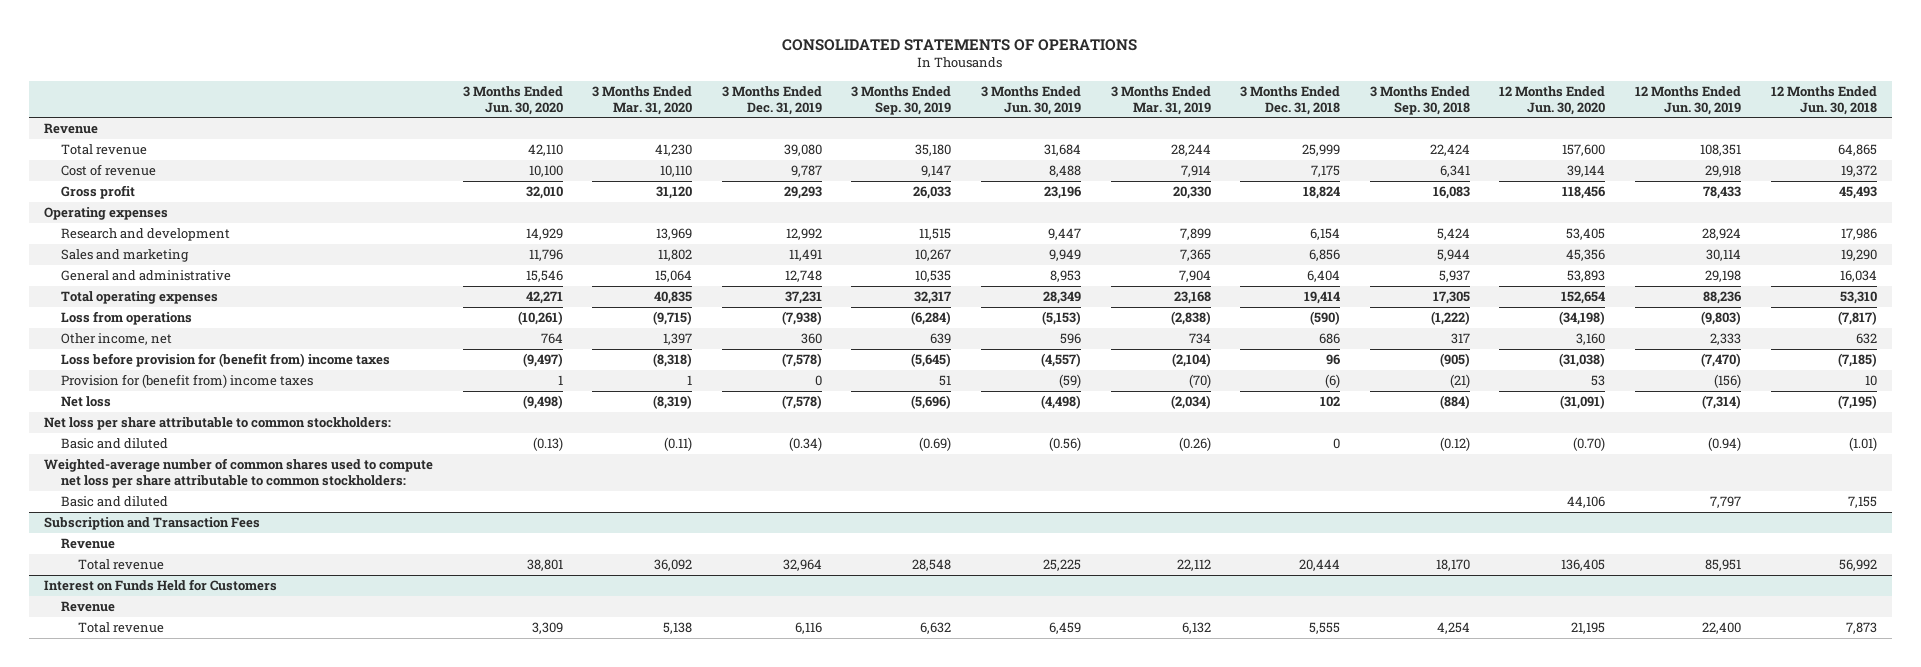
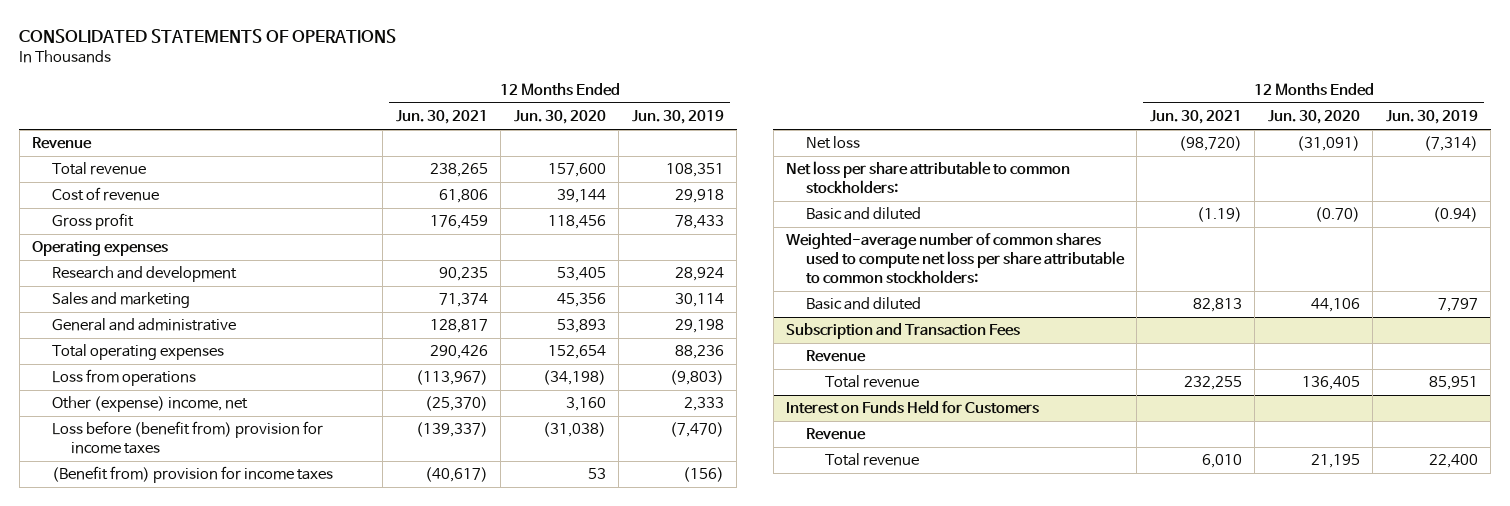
- | 3 Months Ended Jun. 30, 2020 | 3 Months Ended Mar. 31, 2020 | 3 Months Ended Dec. 31, 2019 | 3 Months Ended Sep. 30, 2019 | 3 Months Ended Jun. 30, 2019 | 3 Months Ended Mar. 31, 2019 | 3 Months Ended Dec. 31, 2018 | 3 Months Ended Sep. 30, 2018 | 12 Months Ended Jun. 30, 2020 | 12 Months Ended Jun. 30, 2019 | 12 Months Ended Jun. 30, 2018
+ | 12 Months Ended Jun. 30, 2021 | 12 Months Ended Jun. 30, 2020 | 12 Months Ended Jun. 30, 2019
- Other income, net | 764 | 1,397 | 360 | 639 | 596 | 734 | 686 | 317 | 3,160 | 2,333 | 632
- Loss before provision for (benefit from) income taxes | (9,497) | (8,318) | (7,578) | (5,645) | (4,557) | (2,104) | 96 | (905) | (31,038) | (7,470) | (7,185)
- Provision for (benefit from) income taxes | 1 | 1 | 0 | 51 | (59) | (70) | (6) | (21) | 53 | (156) | 10
+ Other (expense) income, net | (25,370) | 3,160 | 2,333
+ Loss before (benefit from) provision for income taxes | (139,337) | (31,038) | (7,470)
+ (Benefit from) provision for income taxes | (40,617) | 53 | (156)

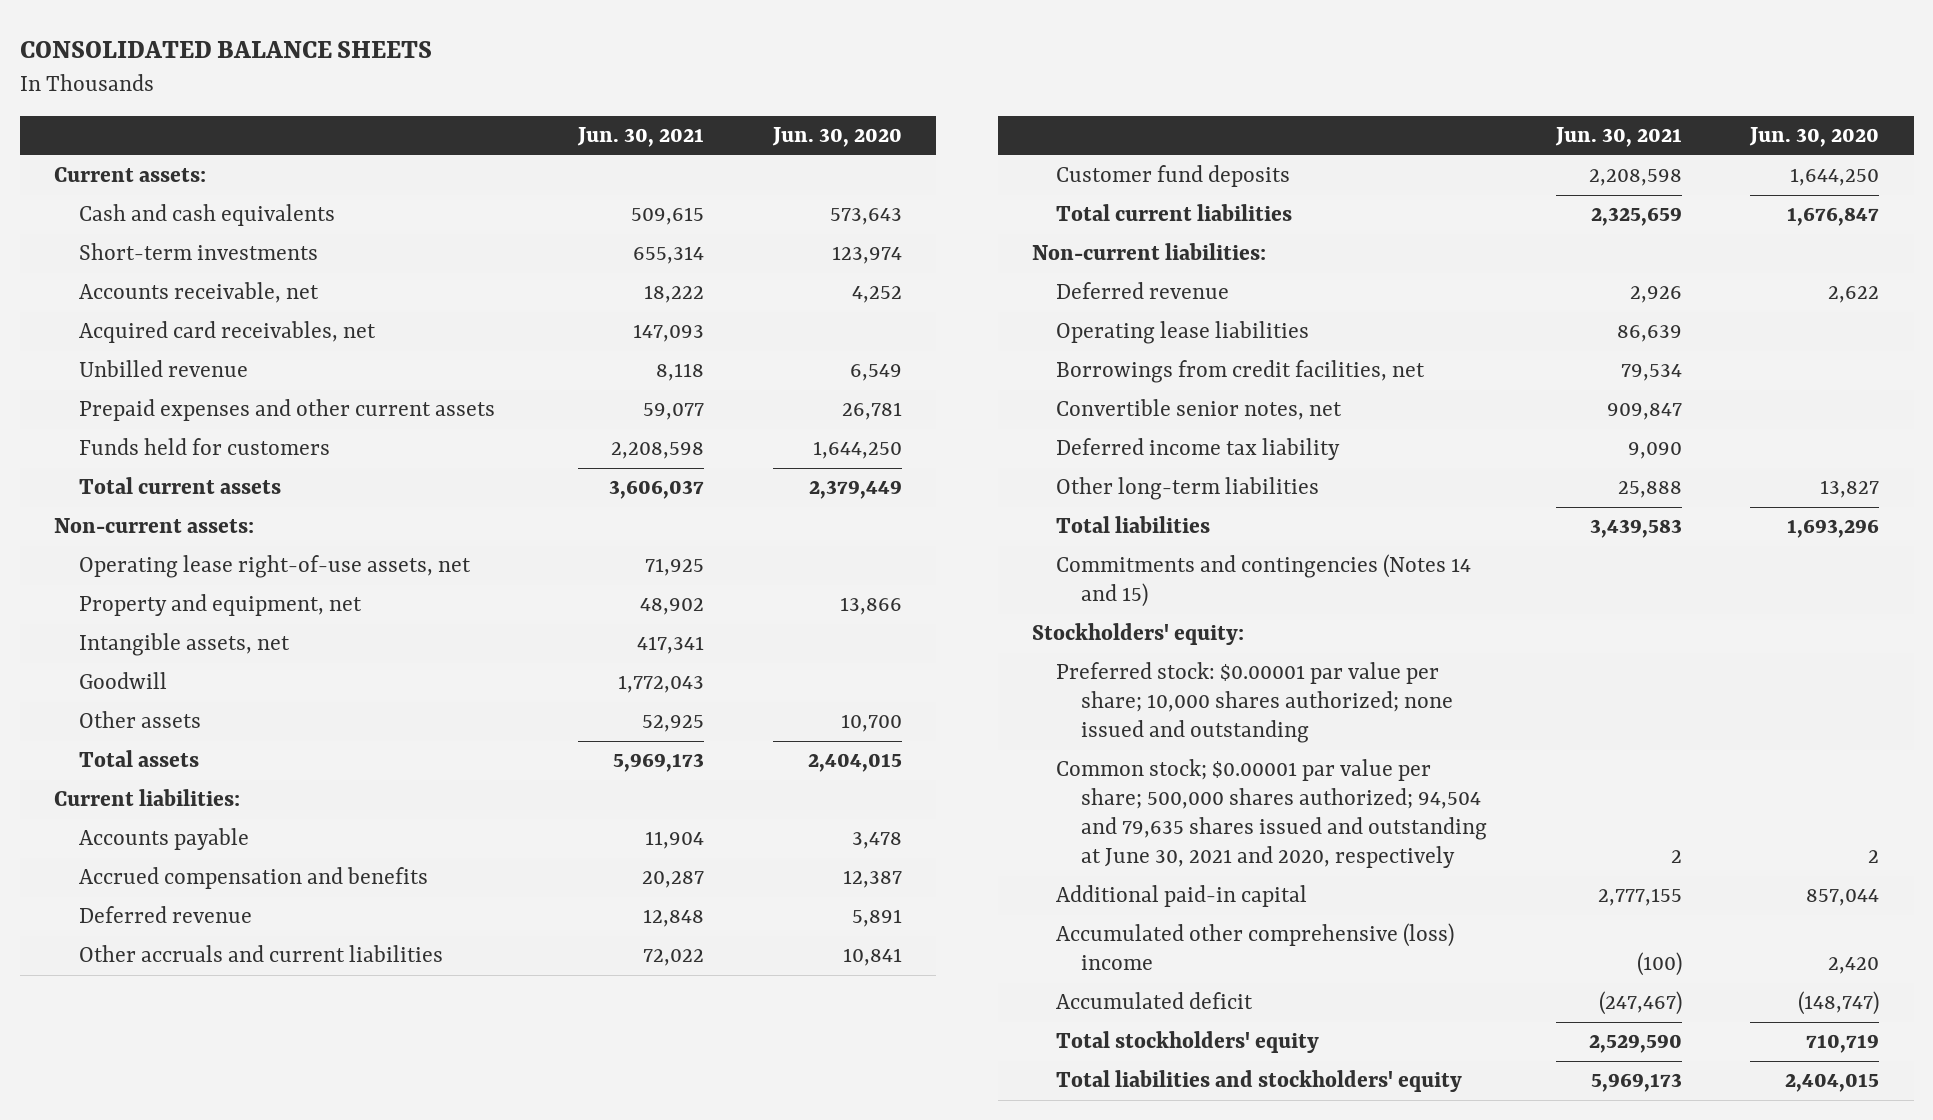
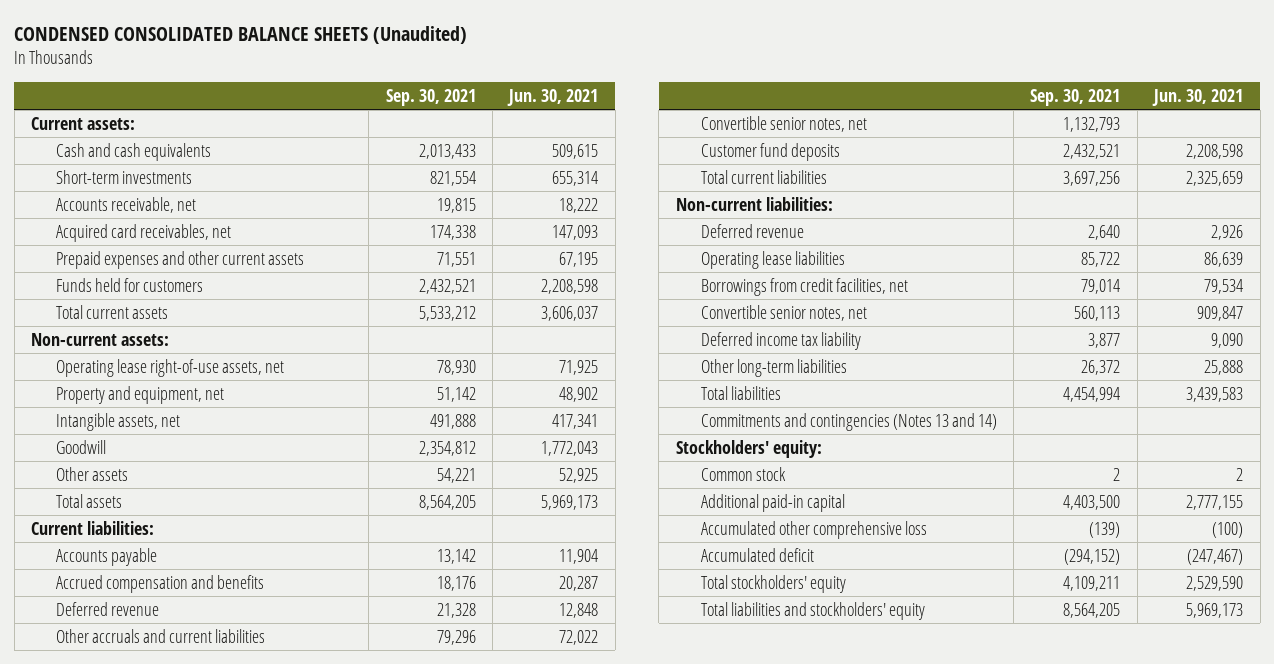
- CONSOLIDATED BALANCE SHEETS
+ CONDENSED CONSOLIDATED BALANCE SHEETS (Unaudited)
- | Jun. 30, 2021 | Jun. 30, 2020
+ | Sep. 30, 2021 | Jun. 30, 2021
- Unbilled revenue | 8,118 | 6,549
- Prepaid expenses and other current assets | 59,077 | 26,781
+ Prepaid expenses and other current assets | 71,551 | 67,195
+ Convertible senior notes, net | 1,132,793 |
- Commitments and contingencies (Notes 14 and 15)
+ Commitments and contingencies (Notes 13 and 14)
- Preferred stock: $0.00001 par value per share; 10,000 shares authorized; none issued and outstanding
- Common stock; $0.00001 par value per share; 500,000 shares authorized; 94,504 and 79,635 shares issued and outstanding at June 30, 2021 and 2020, respectively | 2 | 2
+ Common stock | 2 | 2
- Accumulated other comprehensive (loss) income | (100) | 2,420
+ Accumulated other comprehensive loss | (139) | (100)

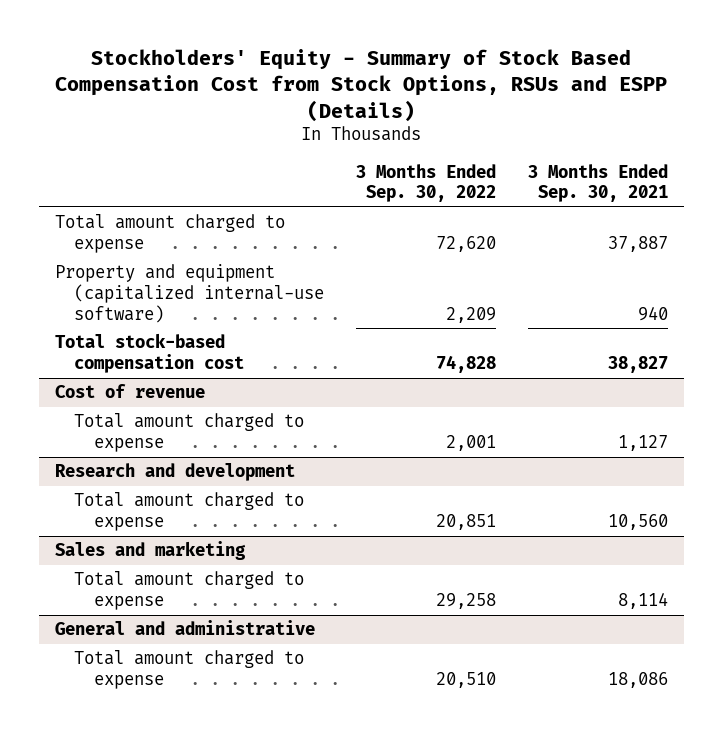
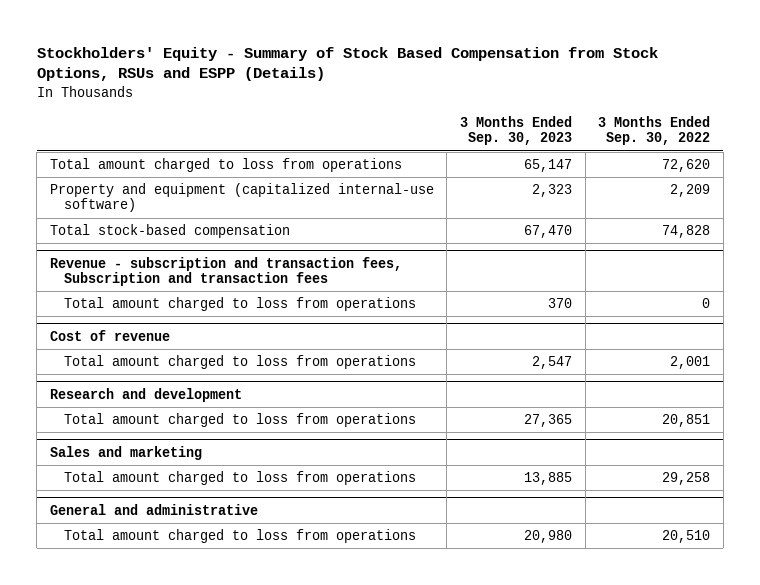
- Stockholders' Equity - Summary of Stock Based Compensation Cost from Stock Options, RSUs and ESPP (Details)
+ Stockholders' Equity - Summary of Stock Based Compensation from Stock Options, RSUs and ESPP (Details)
- | 3 Months Ended Sep. 30, 2022 | 3 Months Ended Sep. 30, 2021
+ | 3 Months Ended Sep. 30, 2023 | 3 Months Ended Sep. 30, 2022
- Total amount charged to expense | 72,620 | 37,887
+ Total amount charged to loss from operations | 65,147 | 72,620
- Total stock-based compensation cost | 74,828 | 38,827
+ Total stock-based compensation | 67,470 | 74,828
+ Revenue - subscription and transaction fees, Subscription and transaction fees
+ Total amount charged to loss from operations | 370 | 0
@ Cost of revenue
- Total amount charged to expense | 2,001 | 1,127
+ Total amount charged to loss from operations | 2,547 | 2,001
@ Research and development
- Total amount charged to expense | 20,851 | 10,560
+ Total amount charged to loss from operations | 27,365 | 20,851
@ Sales and marketing
- Total amount charged to expense | 29,258 | 8,114
+ Total amount charged to loss from operations | 13,885 | 29,258
@ General and administrative
- Total amount charged to expense | 20,510 | 18,086
+ Total amount charged to loss from operations | 20,980 | 20,510

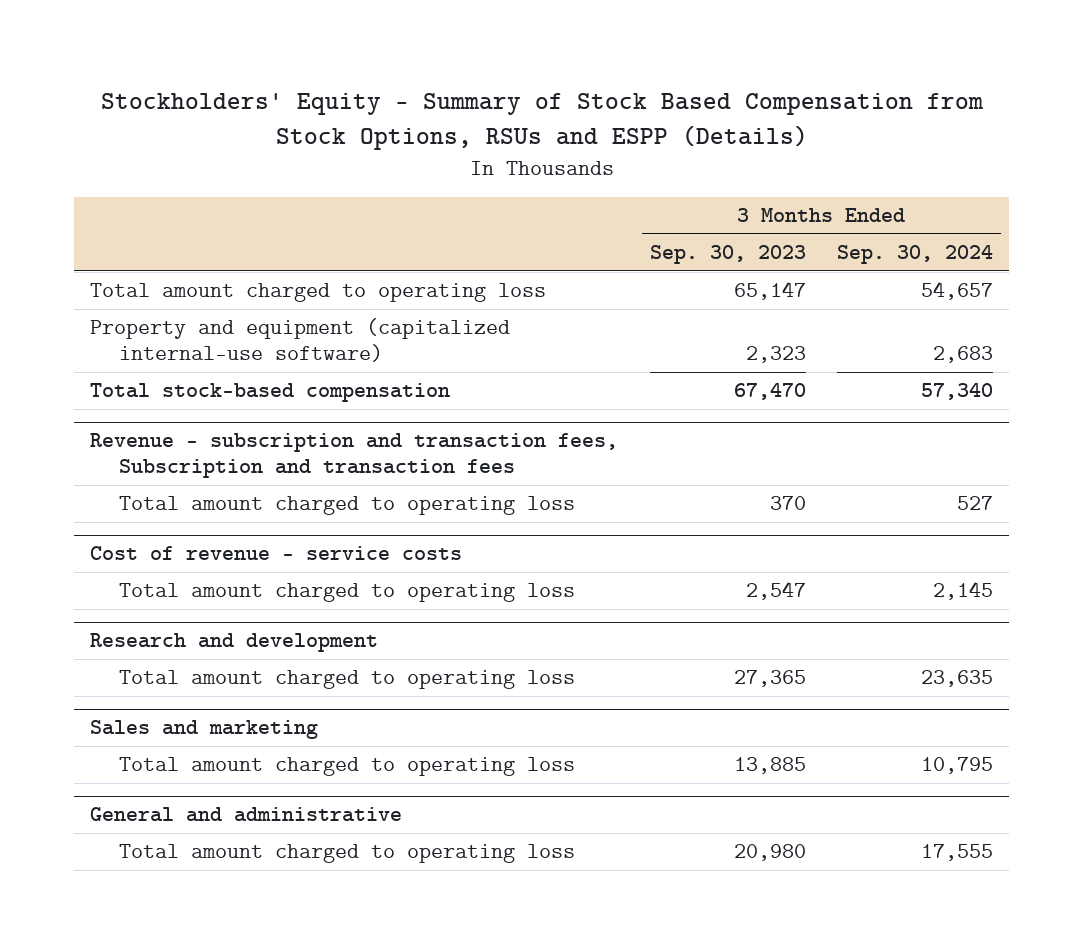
- | 3 Months Ended Sep. 30, 2023 | 3 Months Ended Sep. 30, 2022
+ | 3 Months Ended Sep. 30, 2023 | 3 Months Ended Sep. 30, 2024
- Total amount charged to loss from operations | 65,147 | 72,620
+ Total amount charged to operating loss | 65,147 | 54,657
@ Revenue - subscription and transaction fees, Subscription and transaction fees
- Total amount charged to loss from operations | 370 | 0
- Cost of revenue
- Total amount charged to loss from operations | 2,547 | 2,001
@ Revenue - subscription and transaction fees, Subscription and transaction fees
+ Total amount charged to operating loss | 370 | 527
+ Cost of revenue - service costs
+ Total amount charged to operating loss | 2,547 | 2,145
@ Research and development
- Total amount charged to loss from operations | 27,365 | 20,851
+ Total amount charged to operating loss | 27,365 | 23,635
@ Sales and marketing
- Total amount charged to loss from operations | 13,885 | 29,258
+ Total amount charged to operating loss | 13,885 | 10,795
@ General and administrative
- Total amount charged to loss from operations | 20,980 | 20,510
+ Total amount charged to operating loss | 20,980 | 17,555

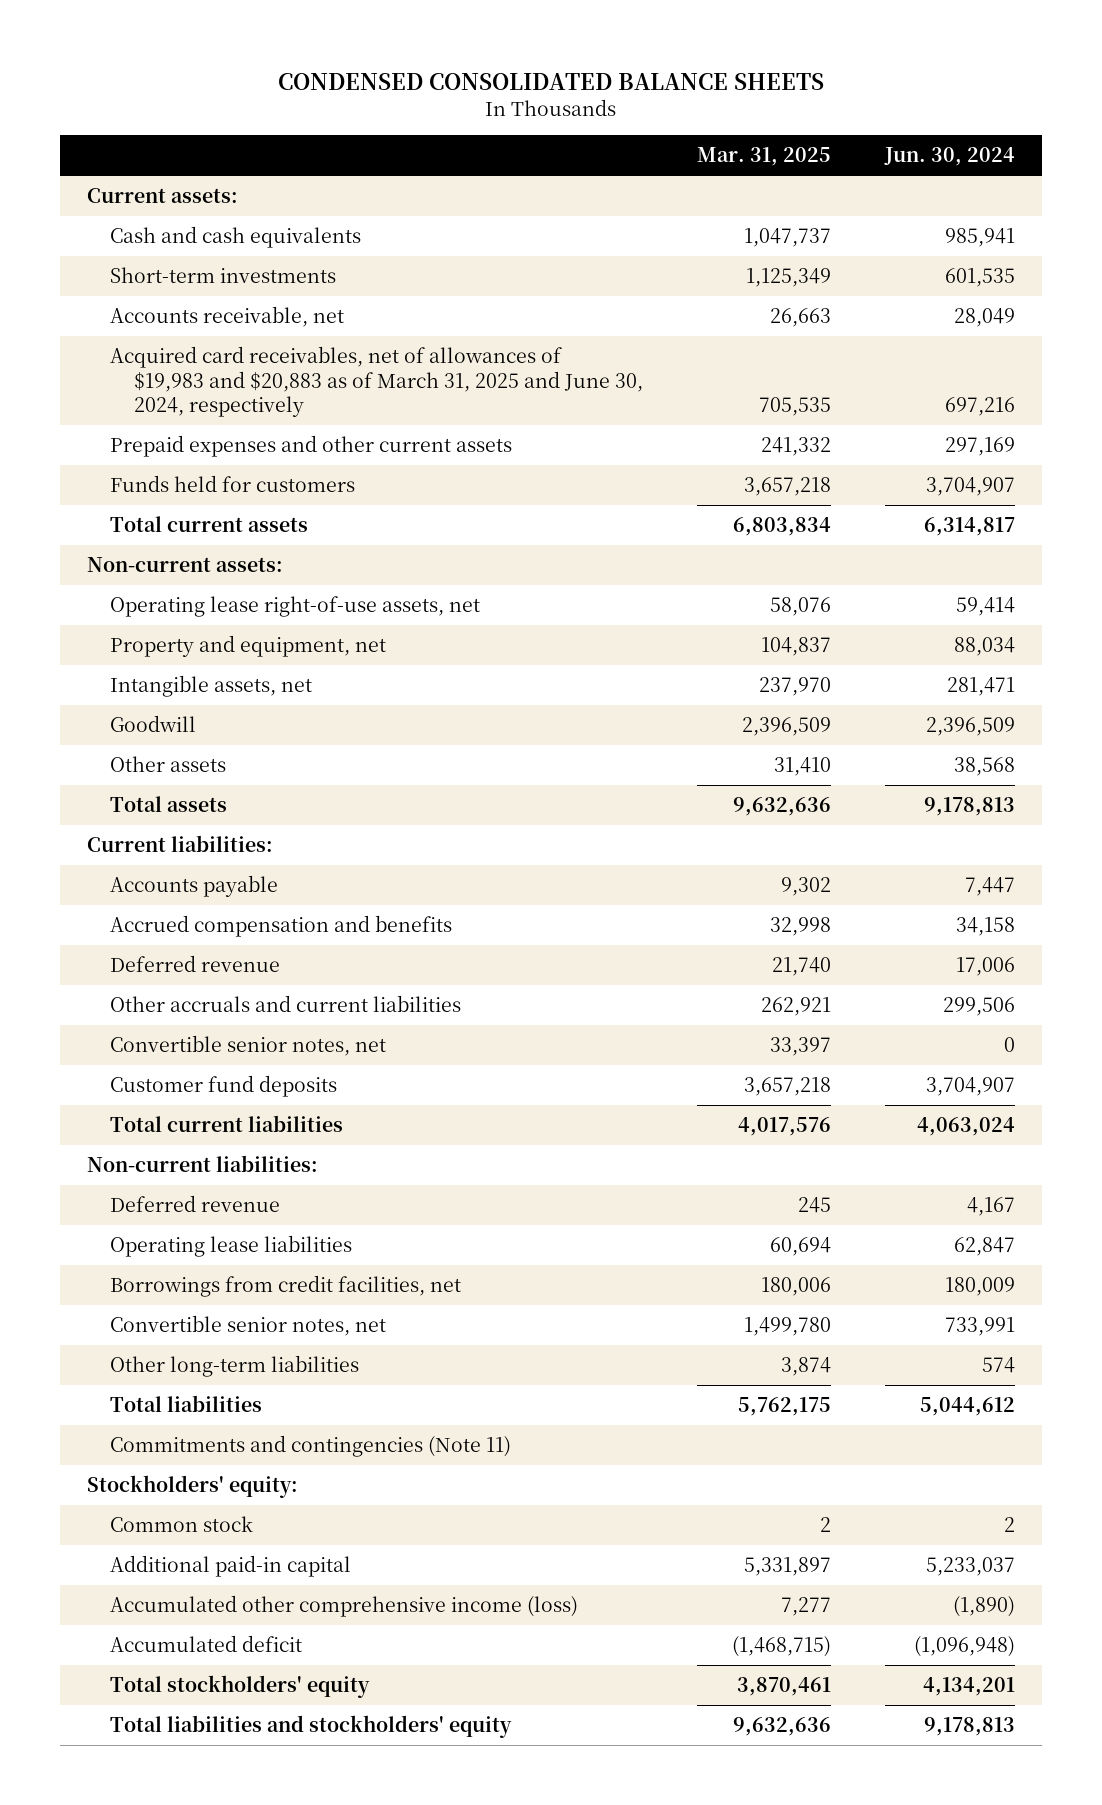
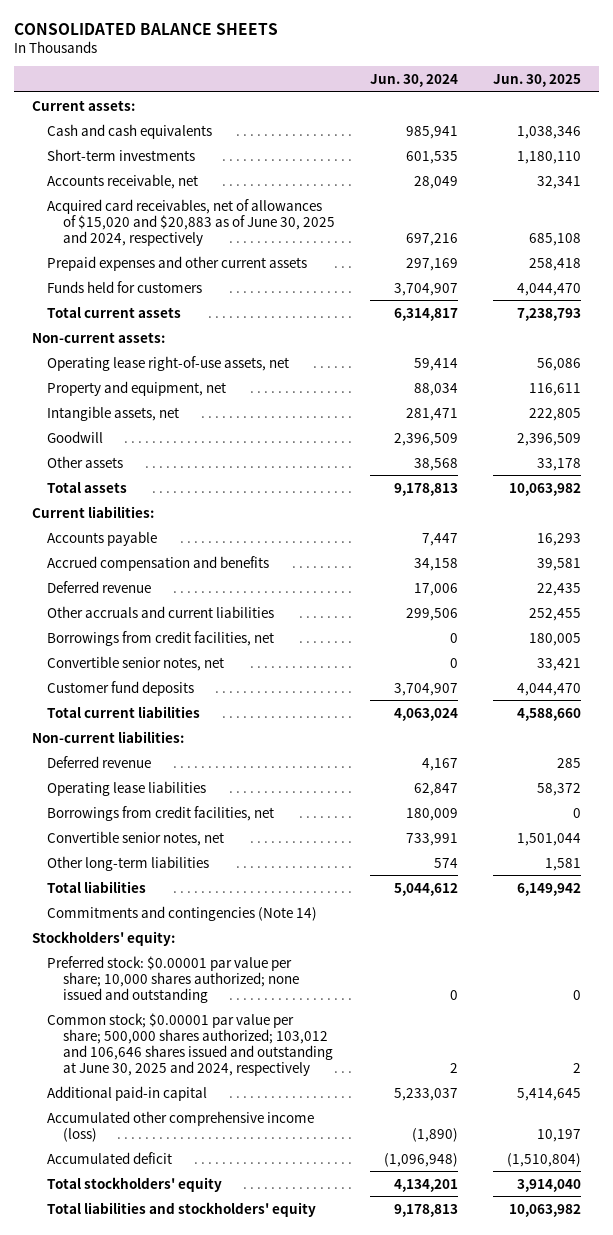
- CONDENSED CONSOLIDATED BALANCE SHEETS
+ CONSOLIDATED BALANCE SHEETS
- | Mar. 31, 2025 | Jun. 30, 2024
+ | Jun. 30, 2024 | Jun. 30, 2025
- Acquired card receivables, net of allowances of $19,983 and $20,883 as of March 31, 2025 and June 30, 2024, respectively | 705,535 | 697,216
+ Acquired card receivables, net of allowances of $15,020 and $20,883 as of June 30, 2025 and 2024, respectively | 697,216 | 685,108
+ Borrowings from credit facilities, net | 0 | 180,005
- Commitments and contingencies (Note 11)
+ Commitments and contingencies (Note 14)
- Common stock | 2 | 2
+ Preferred stock: $0.00001 par value per share; 10,000 shares authorized; none issued and outstanding | 0 | 0
+ Common stock; $0.00001 par value per share; 500,000 shares authorized; 103,012 and 106,646 shares issued and outstanding at June 30, 2025 and 2024, respectively | 2 | 2

